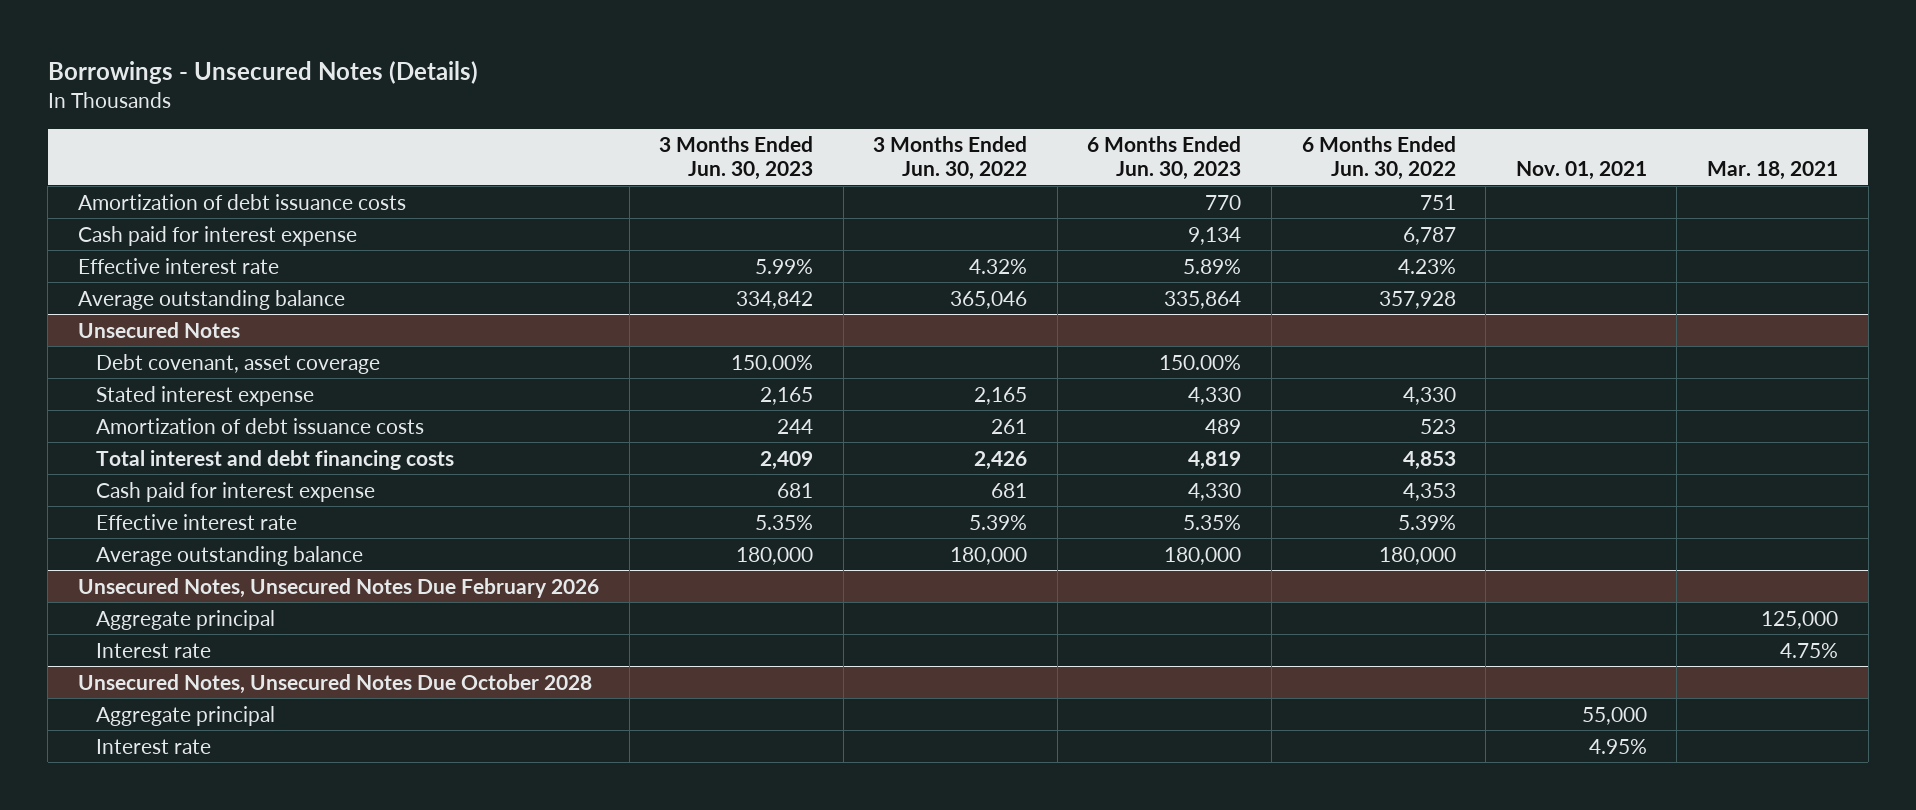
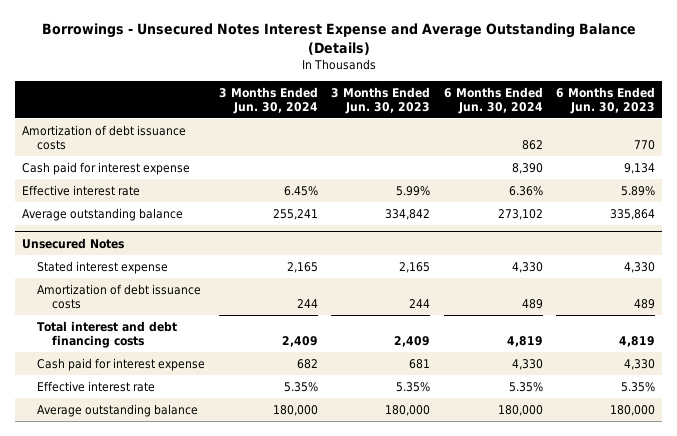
- Borrowings - Unsecured Notes (Details)
+ Borrowings - Unsecured Notes Interest Expense and Average Outstanding Balance (Details)
- | 3 Months Ended Jun. 30, 2023 | 3 Months Ended Jun. 30, 2022 | 6 Months Ended Jun. 30, 2023 | 6 Months Ended Jun. 30, 2022 | Nov. 01, 2021 | Mar. 18, 2021
+ | 3 Months Ended Jun. 30, 2024 | 3 Months Ended Jun. 30, 2023 | 6 Months Ended Jun. 30, 2024 | 6 Months Ended Jun. 30, 2023
@ Unsecured Notes
- Debt covenant, asset coverage | 150.00% | | 150.00% | | |
- Unsecured Notes, Unsecured Notes Due February 2026
- Aggregate principal | | | | | | 125,000
- Interest rate | | | | | | 4.75%
- Unsecured Notes, Unsecured Notes Due October 2028
- Aggregate principal | | | | | 55,000 |
- Interest rate | | | | | 4.95% |

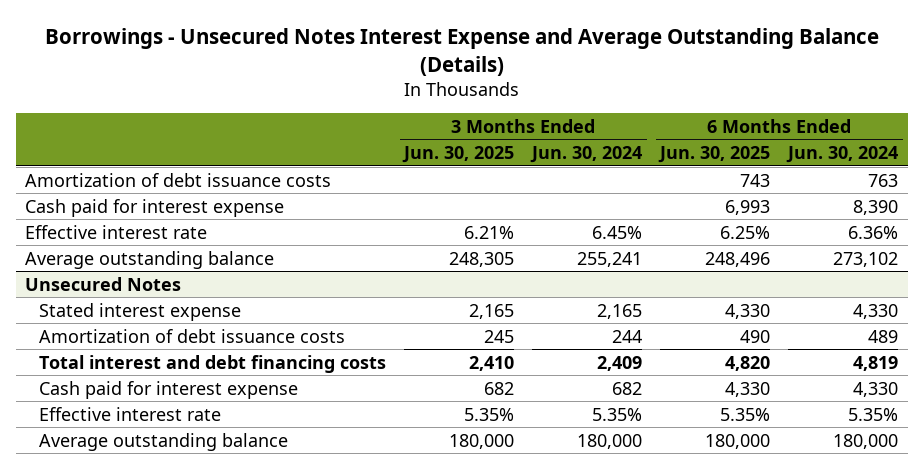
- | 3 Months Ended Jun. 30, 2024 | 3 Months Ended Jun. 30, 2023 | 6 Months Ended Jun. 30, 2024 | 6 Months Ended Jun. 30, 2023
+ | 3 Months Ended Jun. 30, 2025 | 3 Months Ended Jun. 30, 2024 | 6 Months Ended Jun. 30, 2025 | 6 Months Ended Jun. 30, 2024
- Amortization of debt issuance costs | | | 862 | 770
+ Amortization of debt issuance costs | | | 743 | 763

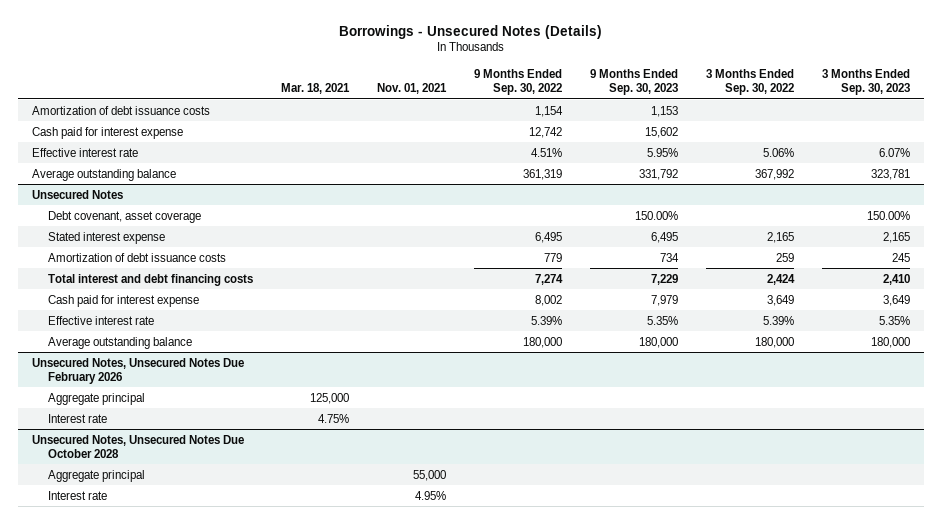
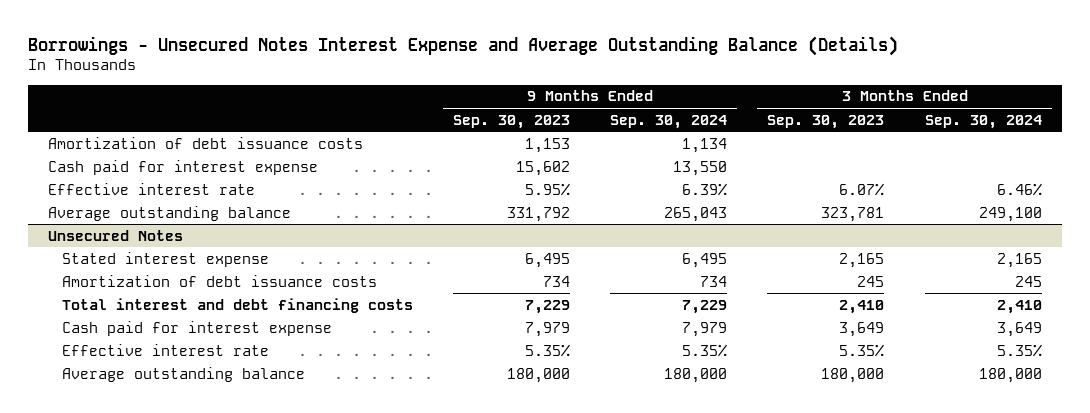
- Borrowings - Unsecured Notes (Details)
+ Borrowings - Unsecured Notes Interest Expense and Average Outstanding Balance (Details)
- | Mar. 18, 2021 | Nov. 01, 2021 | 9 Months Ended Sep. 30, 2022 | 9 Months Ended Sep. 30, 2023 | 3 Months Ended Sep. 30, 2022 | 3 Months Ended Sep. 30, 2023
+ | 9 Months Ended Sep. 30, 2023 | 9 Months Ended Sep. 30, 2024 | 3 Months Ended Sep. 30, 2023 | 3 Months Ended Sep. 30, 2024
@ Unsecured Notes
- Debt covenant, asset coverage | | | | 150.00% | | 150.00%
- Unsecured Notes, Unsecured Notes Due February 2026
- Aggregate principal | 125,000 | | | | |
- Interest rate | 4.75% | | | | |
- Unsecured Notes, Unsecured Notes Due October 2028
- Aggregate principal | | 55,000 | | | |
- Interest rate | | 4.95% | | | |

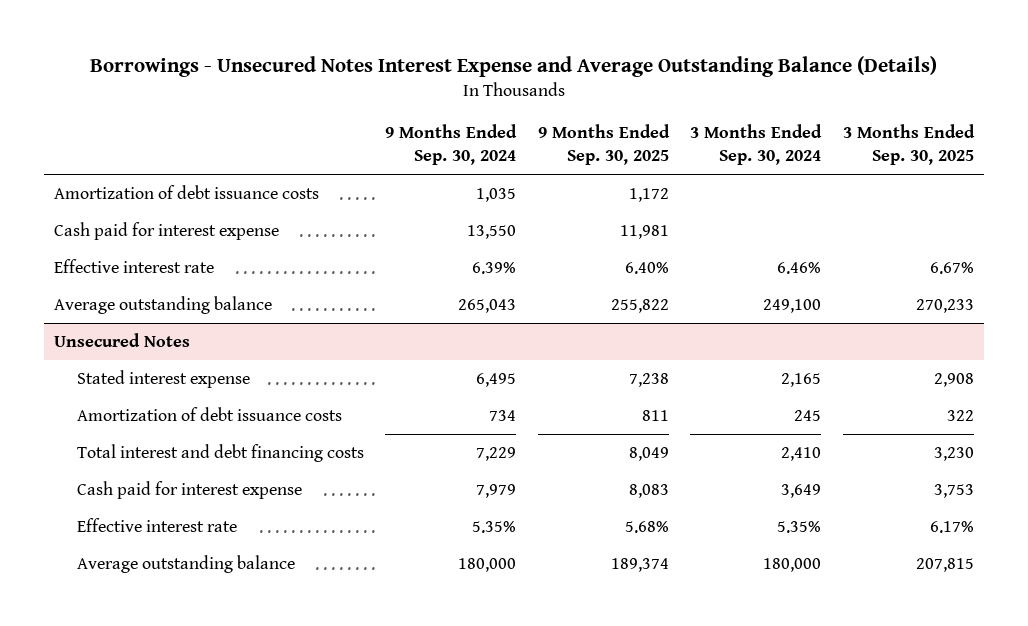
- | 9 Months Ended Sep. 30, 2023 | 9 Months Ended Sep. 30, 2024 | 3 Months Ended Sep. 30, 2023 | 3 Months Ended Sep. 30, 2024
+ | 9 Months Ended Sep. 30, 2024 | 9 Months Ended Sep. 30, 2025 | 3 Months Ended Sep. 30, 2024 | 3 Months Ended Sep. 30, 2025
- Amortization of debt issuance costs | 1,153 | 1,134 | |
+ Amortization of debt issuance costs | 1,035 | 1,172 | |

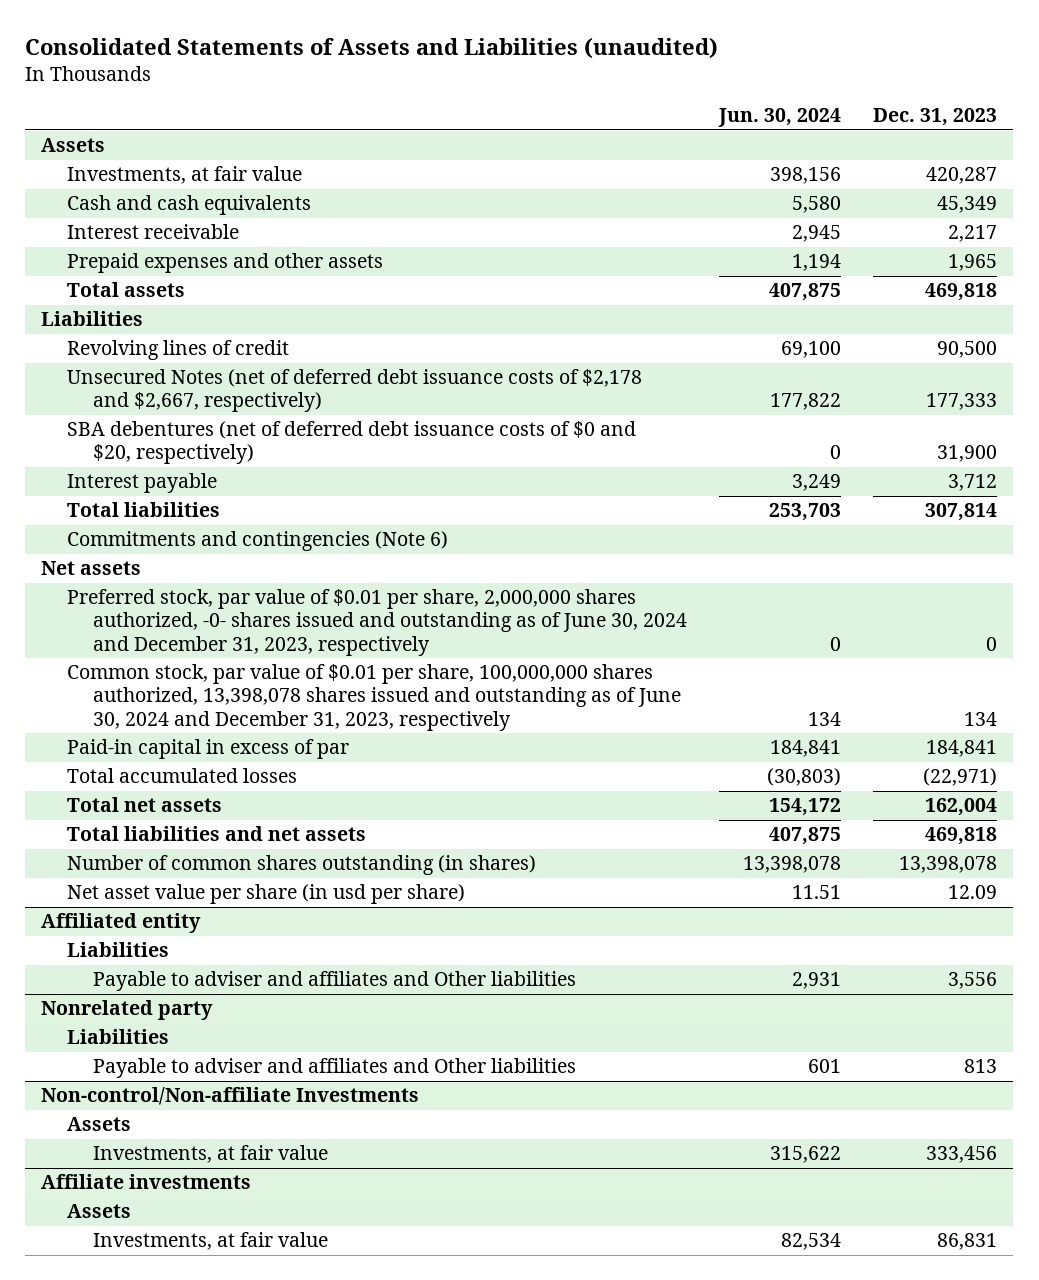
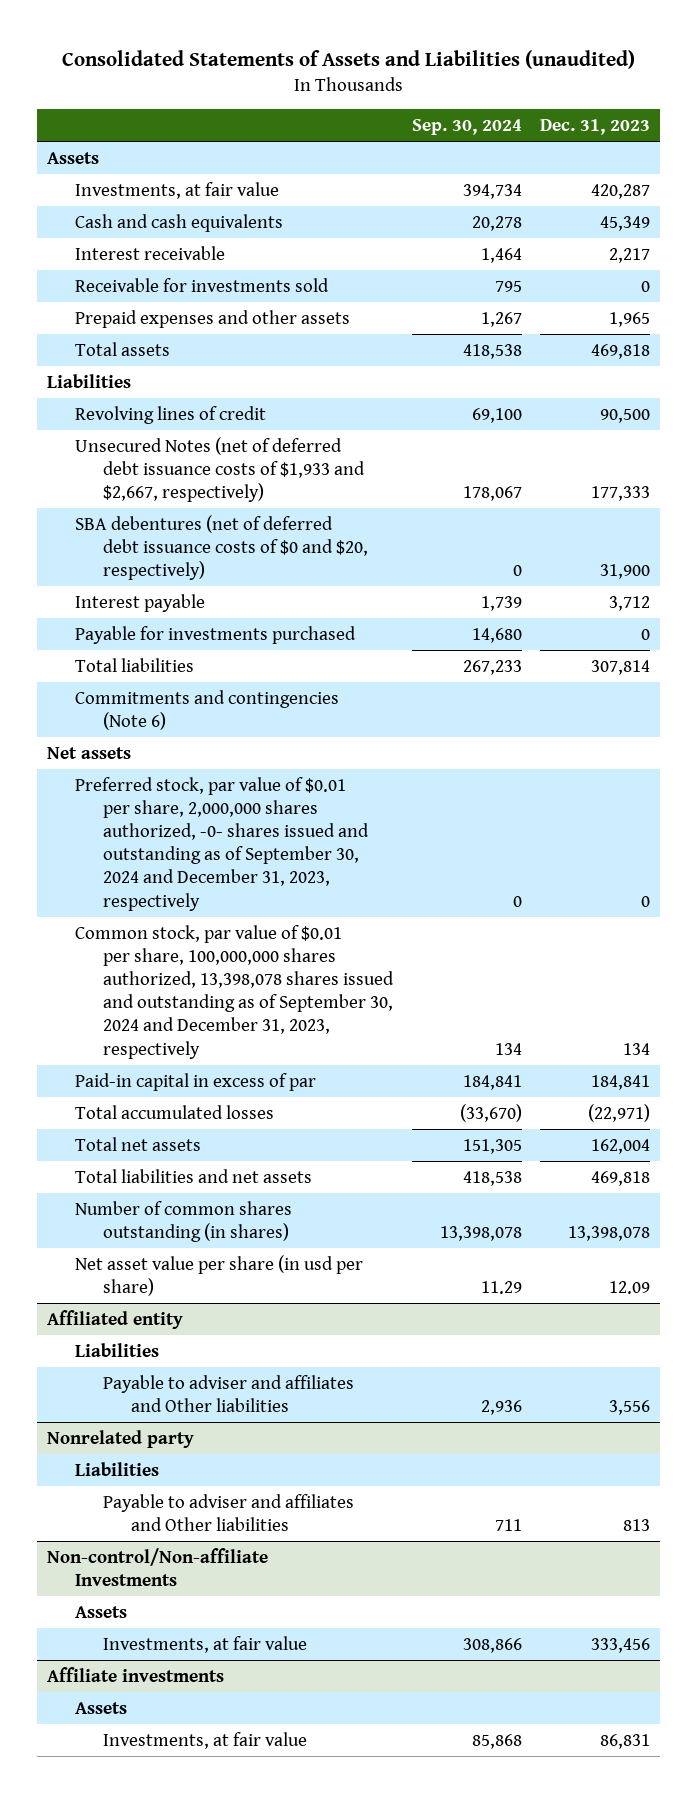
- | Jun. 30, 2024 | Dec. 31, 2023
+ | Sep. 30, 2024 | Dec. 31, 2023
+ Receivable for investments sold | 795 | 0
- Unsecured Notes (net of deferred debt issuance costs of $2,178 and $2,667, respectively) | 177,822 | 177,333
+ Unsecured Notes (net of deferred debt issuance costs of $1,933 and $2,667, respectively) | 178,067 | 177,333
+ Payable for investments purchased | 14,680 | 0
- Preferred stock, par value of $0.01 per share, 2,000,000 shares authorized, -0- shares issued and outstanding as of June 30, 2024 and December 31, 2023, respectively | 0 | 0
- Common stock, par value of $0.01 per share, 100,000,000 shares authorized, 13,398,078 shares issued and outstanding as of June 30, 2024 and December 31, 2023, respectively | 134 | 134
+ Preferred stock, par value of $0.01 per share, 2,000,000 shares authorized, -0- shares issued and outstanding as of September 30, 2024 and December 31, 2023, respectively | 0 | 0
+ Common stock, par value of $0.01 per share, 100,000,000 shares authorized, 13,398,078 shares issued and outstanding as of September 30, 2024 and December 31, 2023, respectively | 134 | 134

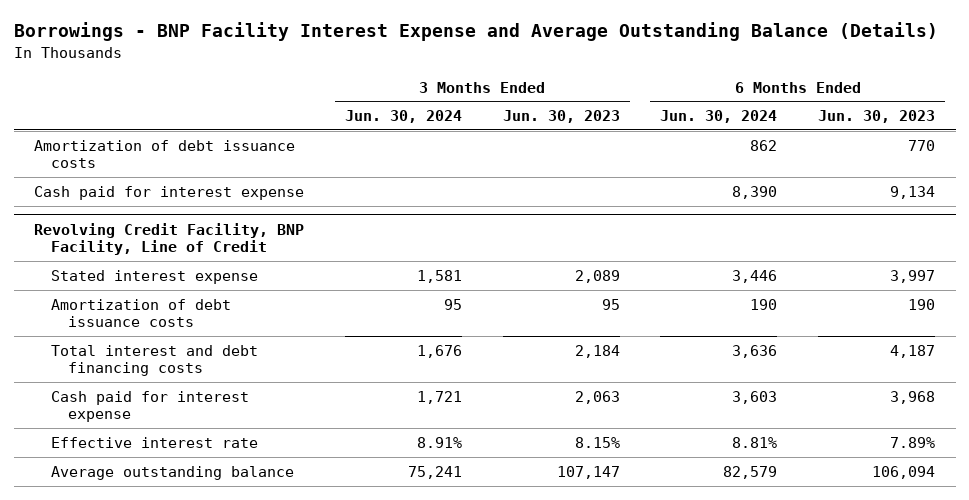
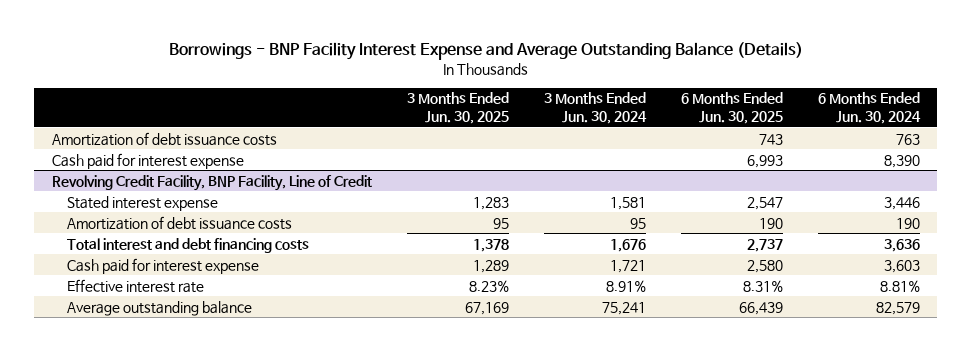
- | 3 Months Ended Jun. 30, 2024 | 3 Months Ended Jun. 30, 2023 | 6 Months Ended Jun. 30, 2024 | 6 Months Ended Jun. 30, 2023
+ | 3 Months Ended Jun. 30, 2025 | 3 Months Ended Jun. 30, 2024 | 6 Months Ended Jun. 30, 2025 | 6 Months Ended Jun. 30, 2024
- Amortization of debt issuance costs | | | 862 | 770
+ Amortization of debt issuance costs | | | 743 | 763

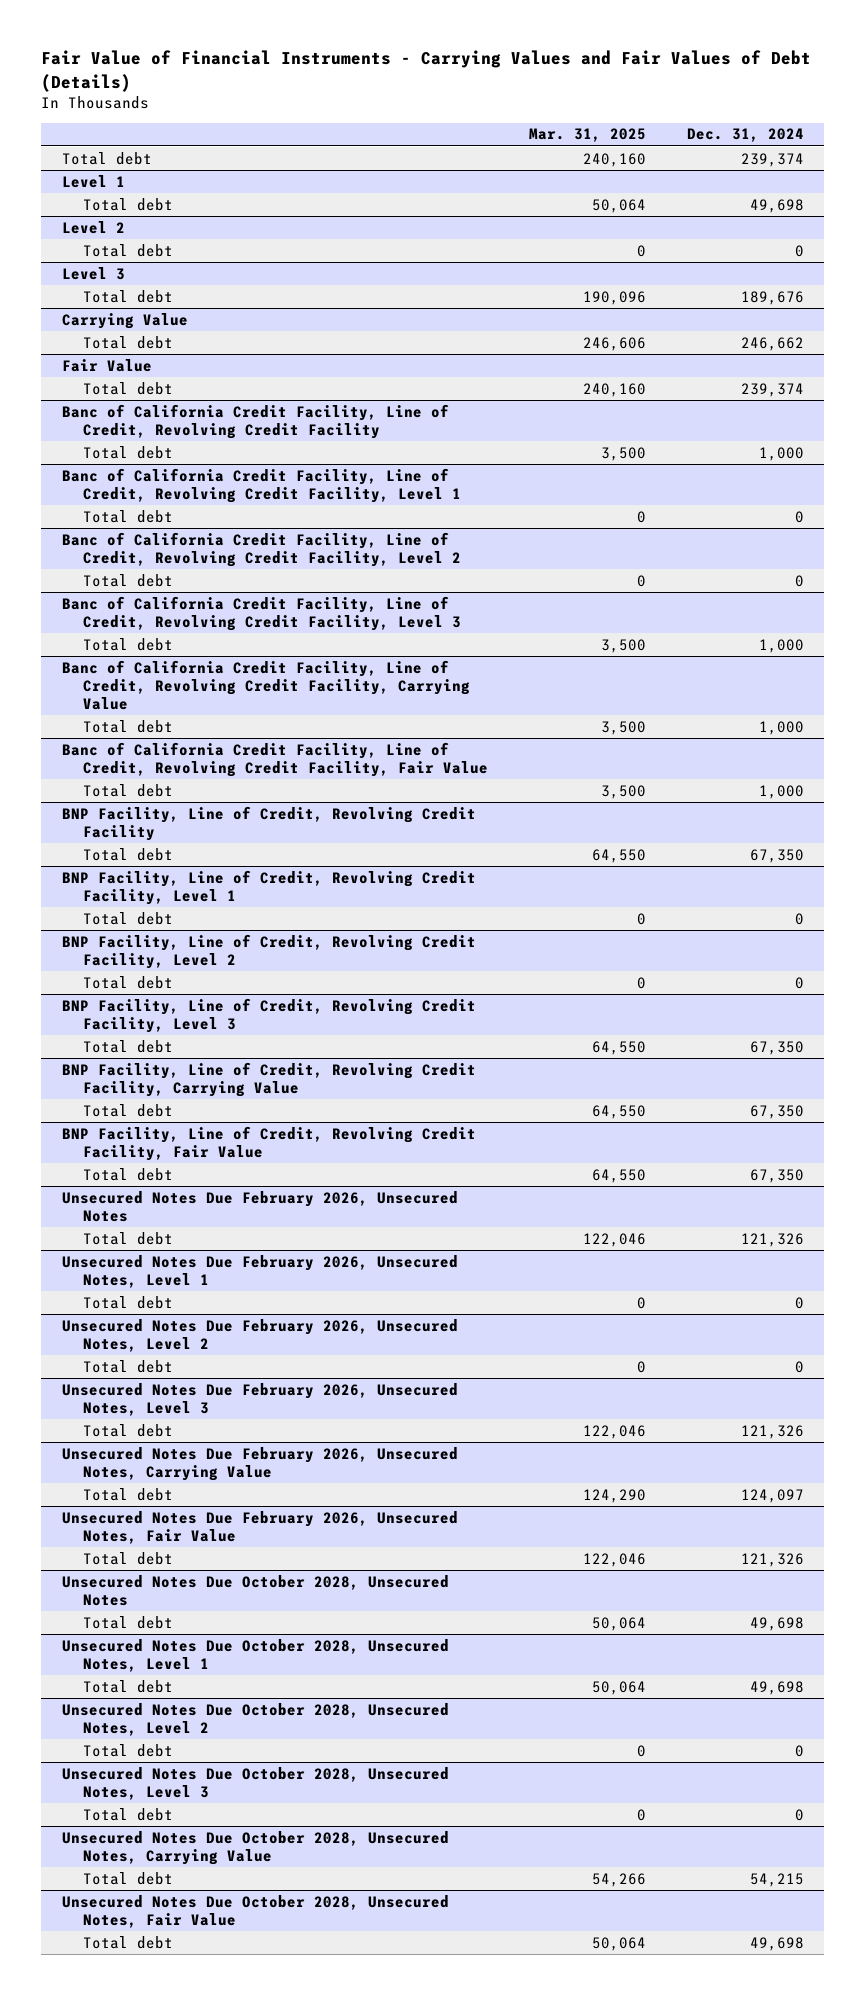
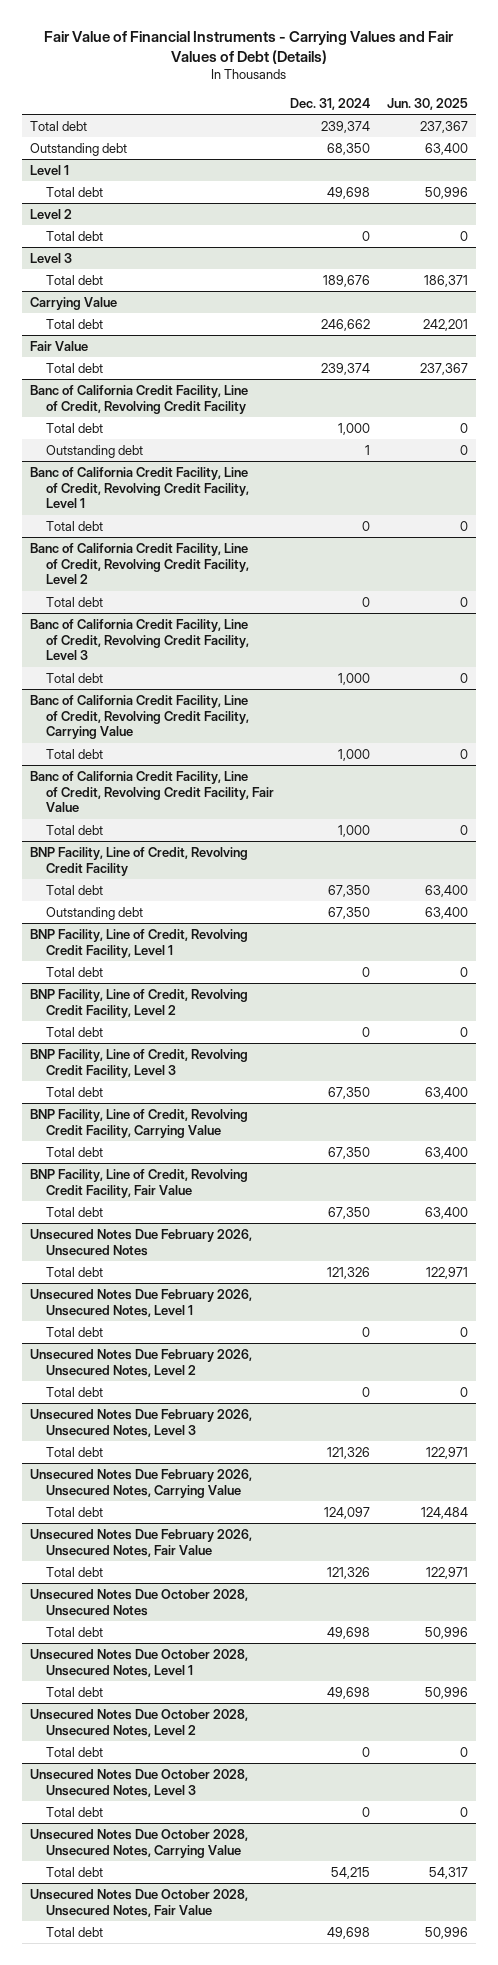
- | Mar. 31, 2025 | Dec. 31, 2024
+ | Dec. 31, 2024 | Jun. 30, 2025
+ Outstanding debt | 68,350 | 63,400
@ Banc of California Credit Facility, Line of Credit, Revolving Credit Facility
+ Outstanding debt | 1 | 0
@ BNP Facility, Line of Credit, Revolving Credit Facility
+ Outstanding debt | 67,350 | 63,400

